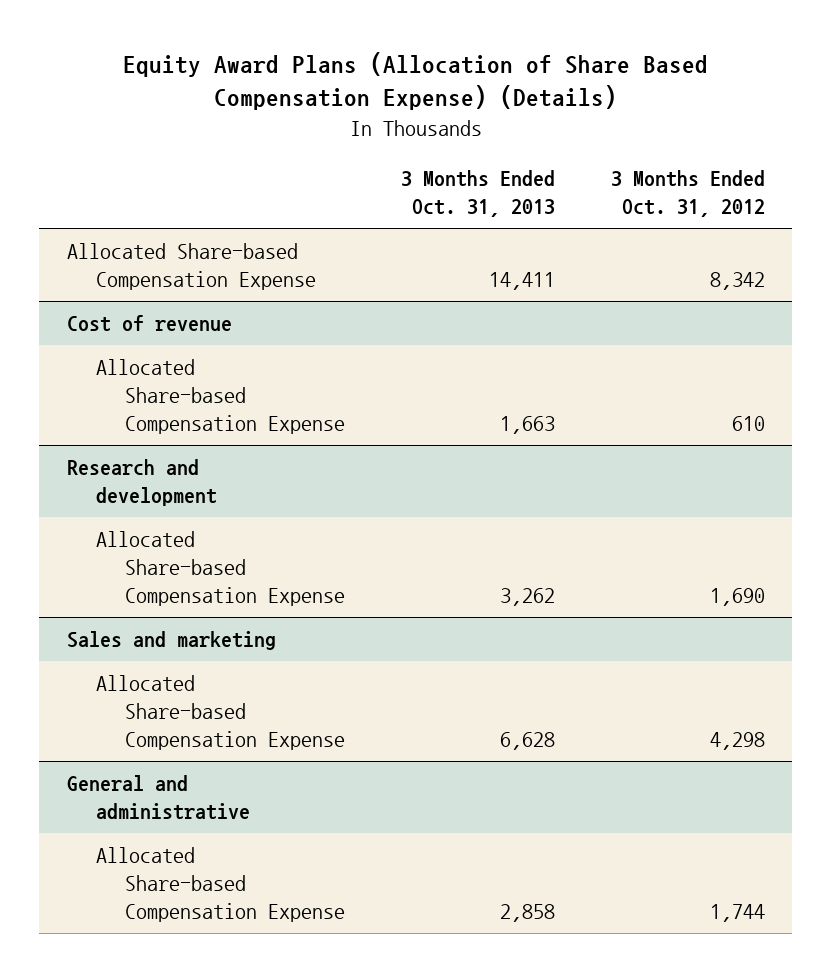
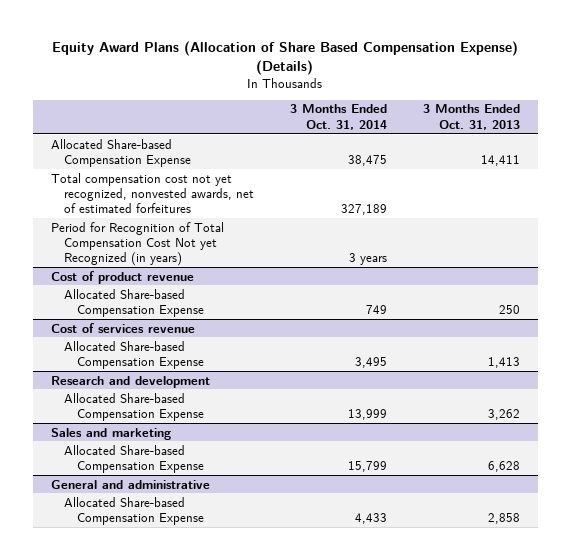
- | 3 Months Ended Oct. 31, 2013 | 3 Months Ended Oct. 31, 2012
+ | 3 Months Ended Oct. 31, 2014 | 3 Months Ended Oct. 31, 2013
- Cost of revenue
- Allocated Share-based Compensation Expense | 1,663 | 610
+ Total compensation cost not yet recognized, nonvested awards, net of estimated forfeitures | 327,189 |
+ Period for Recognition of Total Compensation Cost Not yet Recognized (in years) | 3 years |
+ Cost of product revenue
+ Allocated Share-based Compensation Expense | 749 | 250
+ Cost of services revenue
+ Allocated Share-based Compensation Expense | 3,495 | 1,413

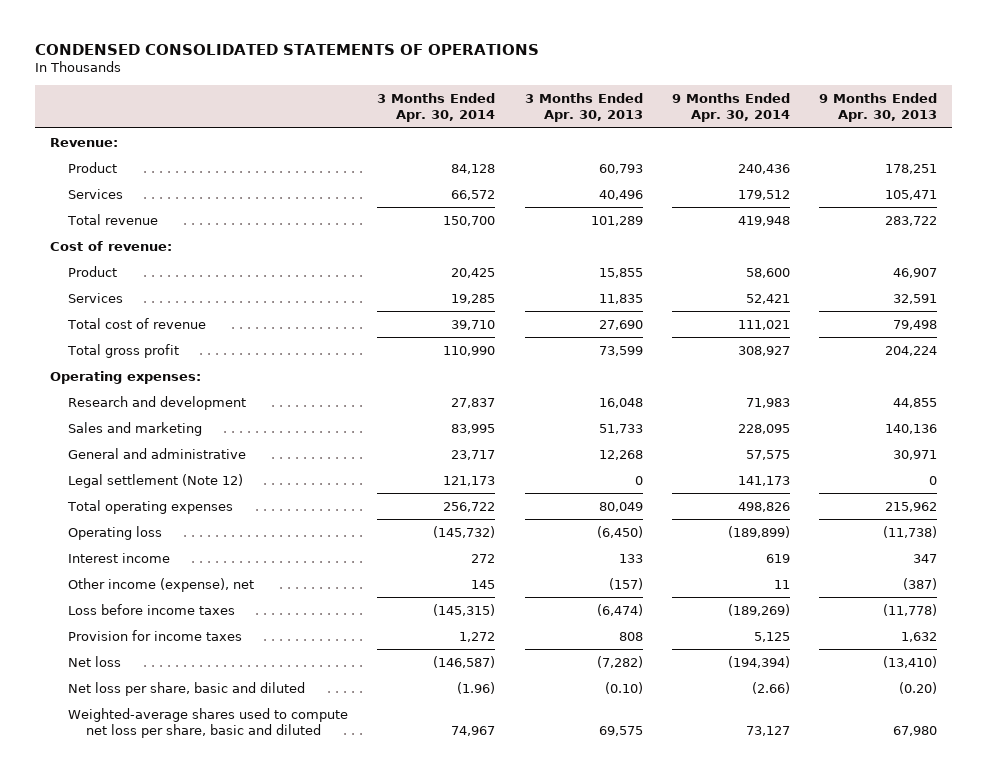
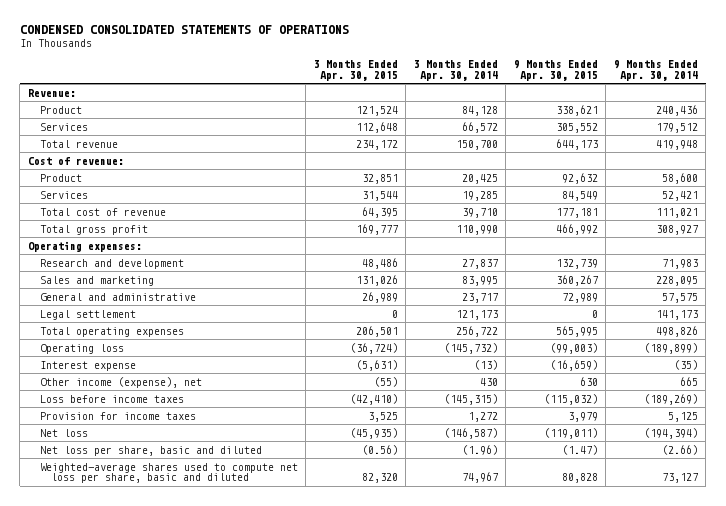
- | 3 Months Ended Apr. 30, 2014 | 3 Months Ended Apr. 30, 2013 | 9 Months Ended Apr. 30, 2014 | 9 Months Ended Apr. 30, 2013
+ | 3 Months Ended Apr. 30, 2015 | 3 Months Ended Apr. 30, 2014 | 9 Months Ended Apr. 30, 2015 | 9 Months Ended Apr. 30, 2014
- Legal settlement (Note 12) | 121,173 | 0 | 141,173 | 0
+ Legal settlement | 0 | 121,173 | 0 | 141,173
- Interest income | 272 | 133 | 619 | 347
- Other income (expense), net | 145 | (157) | 11 | (387)
+ Interest expense | (5,631) | (13) | (16,659) | (35)
+ Other income (expense), net | (55) | 430 | 630 | 665

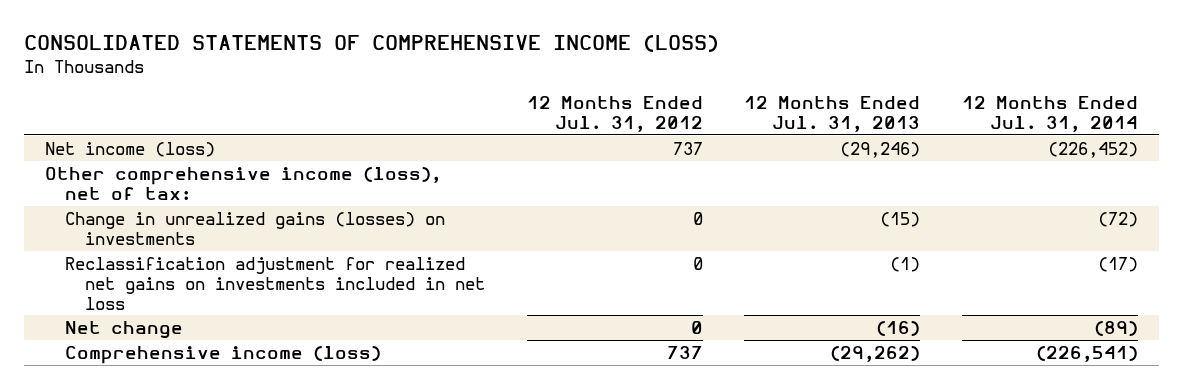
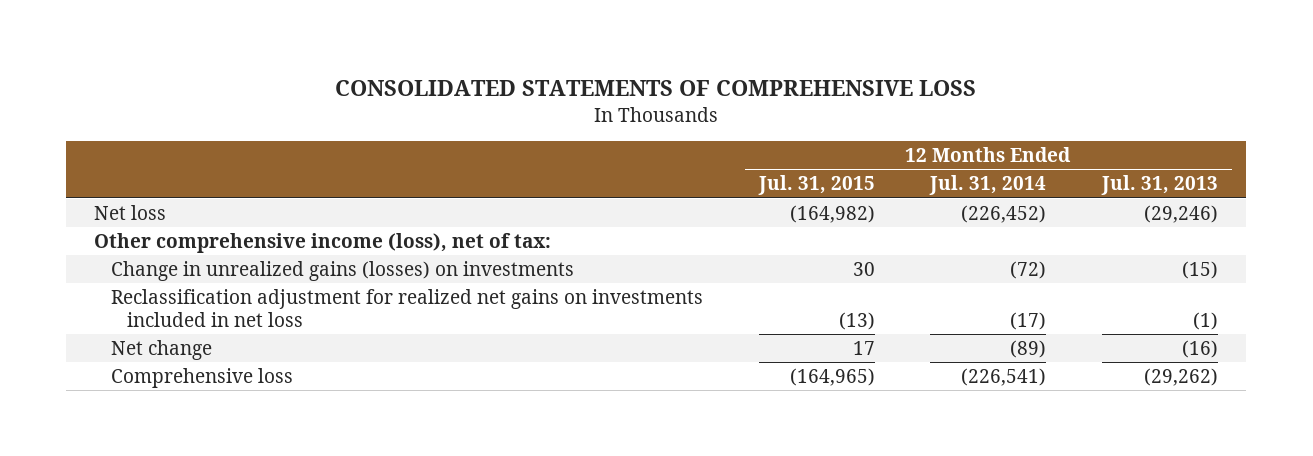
- CONSOLIDATED STATEMENTS OF COMPREHENSIVE INCOME (LOSS)
+ CONSOLIDATED STATEMENTS OF COMPREHENSIVE LOSS
- | 12 Months Ended Jul. 31, 2012 | 12 Months Ended Jul. 31, 2013 | 12 Months Ended Jul. 31, 2014
+ | 12 Months Ended Jul. 31, 2015 | 12 Months Ended Jul. 31, 2014 | 12 Months Ended Jul. 31, 2013
- Net income (loss) | 737 | (29,246) | (226,452)
+ Net loss | (164,982) | (226,452) | (29,246)
- Comprehensive income (loss) | 737 | (29,262) | (226,541)
+ Comprehensive loss | (164,965) | (226,541) | (29,262)

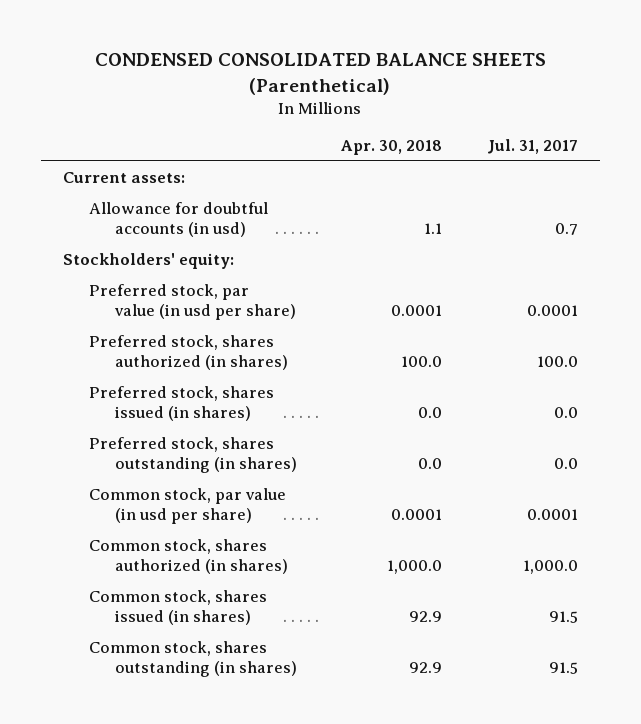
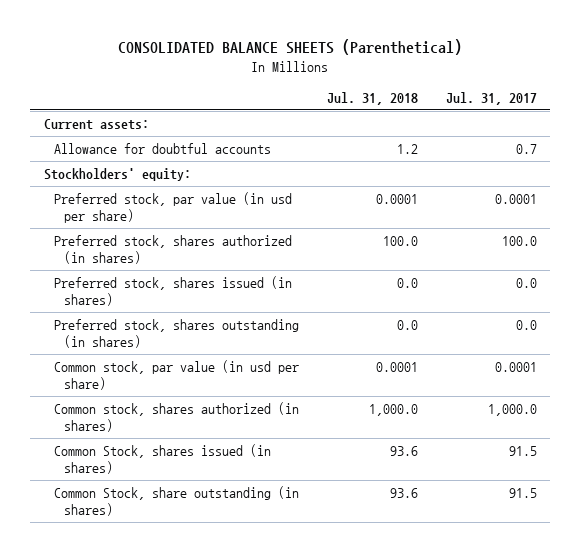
- CONDENSED CONSOLIDATED BALANCE SHEETS (Parenthetical)
+ CONSOLIDATED BALANCE SHEETS (Parenthetical)
- | Apr. 30, 2018 | Jul. 31, 2017
+ | Jul. 31, 2018 | Jul. 31, 2017
- Allowance for doubtful accounts (in usd) | 1.1 | 0.7
+ Allowance for doubtful accounts | 1.2 | 0.7
- Common stock, shares issued (in shares) | 92.9 | 91.5
- Common stock, shares outstanding (in shares) | 92.9 | 91.5
+ Common Stock, shares issued (in shares) | 93.6 | 91.5
+ Common Stock, share outstanding (in shares) | 93.6 | 91.5

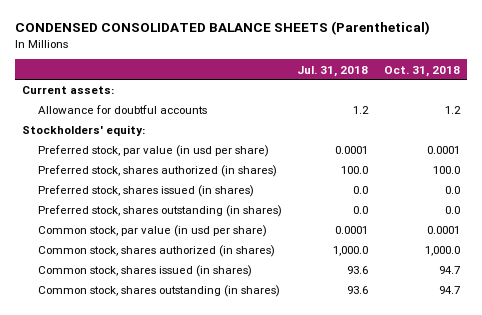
- CONSOLIDATED BALANCE SHEETS (Parenthetical)
+ CONDENSED CONSOLIDATED BALANCE SHEETS (Parenthetical)
- | Jul. 31, 2018 | Jul. 31, 2017
+ | Jul. 31, 2018 | Oct. 31, 2018
- Common Stock, shares issued (in shares) | 93.6 | 91.5
- Common Stock, share outstanding (in shares) | 93.6 | 91.5
+ Common stock, shares issued (in shares) | 93.6 | 94.7
+ Common stock, shares outstanding (in shares) | 93.6 | 94.7

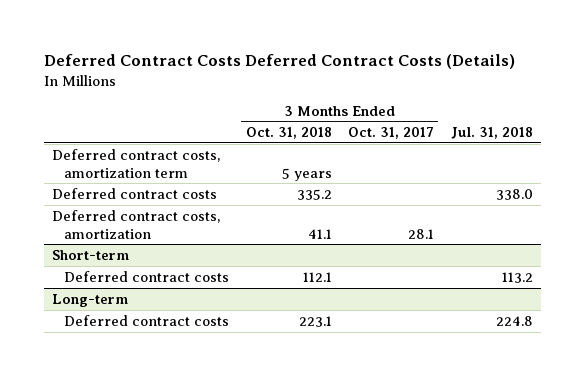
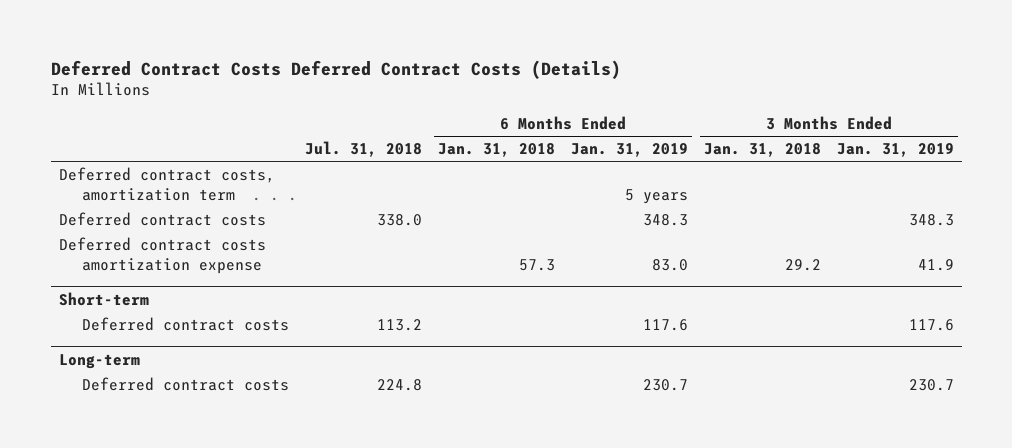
- | 3 Months Ended Oct. 31, 2018 | 3 Months Ended Oct. 31, 2017 | Jul. 31, 2018
+ | Jul. 31, 2018 | 6 Months Ended Jan. 31, 2018 | 6 Months Ended Jan. 31, 2019 | 3 Months Ended Jan. 31, 2018 | 3 Months Ended Jan. 31, 2019
- Deferred contract costs, amortization | 41.1 | 28.1 |
+ Deferred contract costs amortization expense | | 57.3 | 83.0 | 29.2 | 41.9

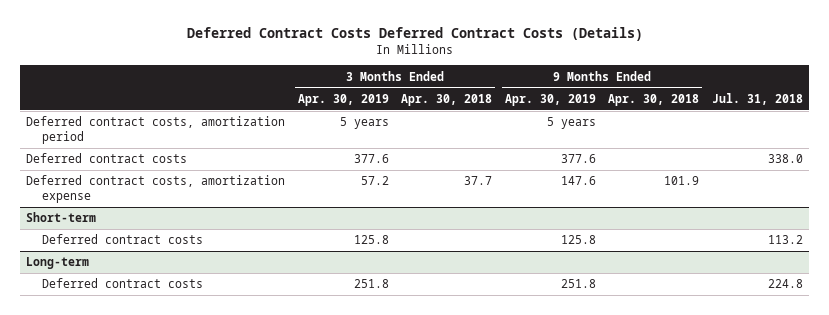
- | Jul. 31, 2018 | 6 Months Ended Jan. 31, 2018 | 6 Months Ended Jan. 31, 2019 | 3 Months Ended Jan. 31, 2018 | 3 Months Ended Jan. 31, 2019
+ | 3 Months Ended Apr. 30, 2019 | 3 Months Ended Apr. 30, 2018 | 9 Months Ended Apr. 30, 2019 | 9 Months Ended Apr. 30, 2018 | Jul. 31, 2018
- Deferred contract costs, amortization term | | | 5 years | |
+ Deferred contract costs, amortization period | 5 years | | 5 years | |
- Deferred contract costs amortization expense | | 57.3 | 83.0 | 29.2 | 41.9
+ Deferred contract costs, amortization expense | 57.2 | 37.7 | 147.6 | 101.9 |

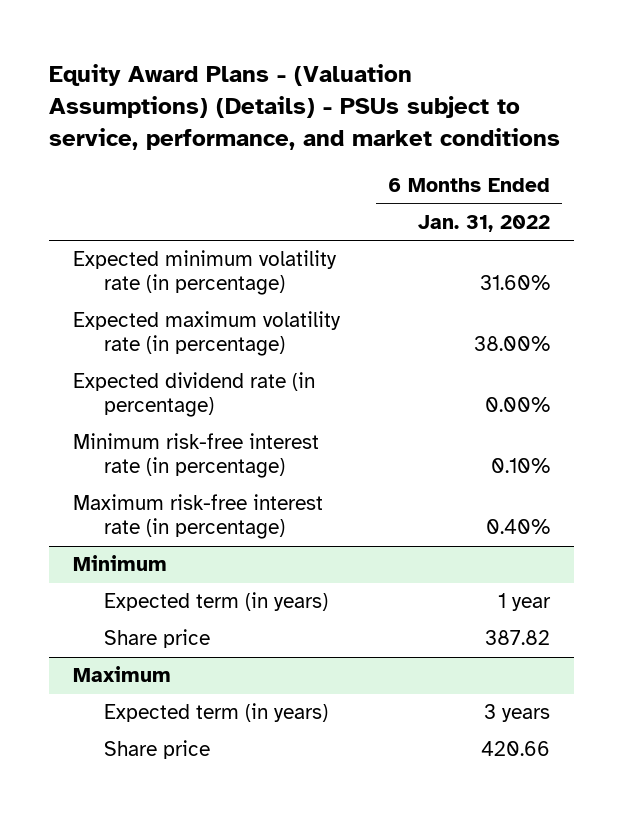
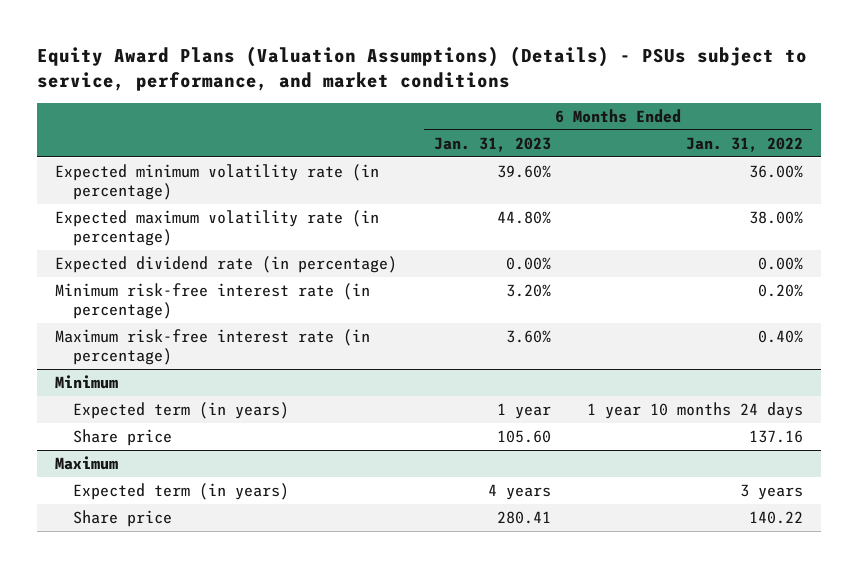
- Equity Award Plans - (Valuation Assumptions) (Details) - PSUs subject to service, performance, and market conditions
+ Equity Award Plans (Valuation Assumptions) (Details) - PSUs subject to service, performance, and market conditions
- | 6 Months Ended Jan. 31, 2022
+ | 6 Months Ended Jan. 31, 2023 | 6 Months Ended Jan. 31, 2022
- Expected minimum volatility rate (in percentage) | 31.60%
+ Expected minimum volatility rate (in percentage) | 39.60% | 36.00%
- Minimum risk-free interest rate (in percentage) | 0.10%
+ Minimum risk-free interest rate (in percentage) | 3.20% | 0.20%
@ Minimum
- Expected term (in years) | 1 year
- Share price | 387.82
+ Expected term (in years) | 1 year | 1 year 10 months 24 days
+ Share price | 105.60 | 137.16
@ Maximum
- Share price | 420.66
+ Share price | 280.41 | 140.22

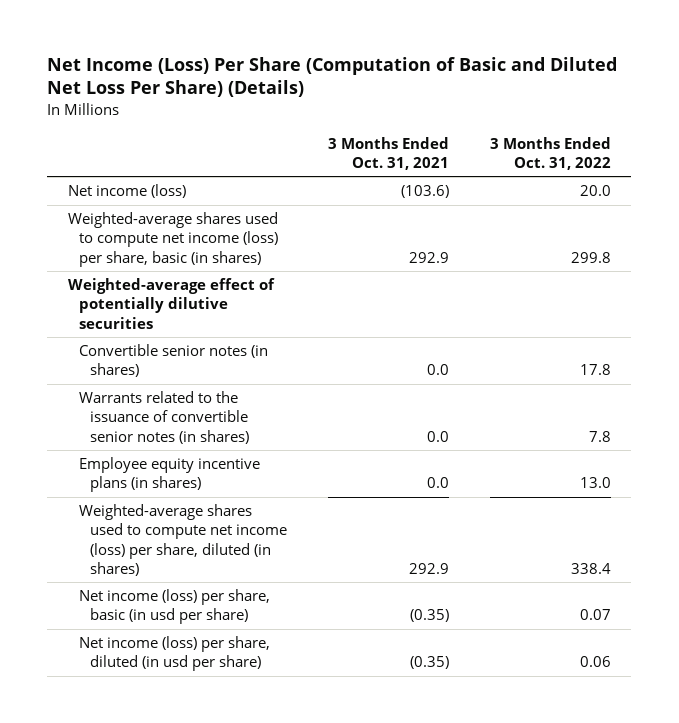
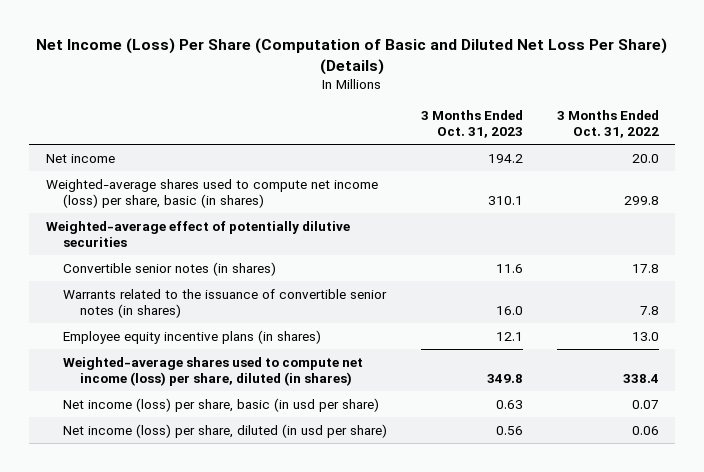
- | 3 Months Ended Oct. 31, 2021 | 3 Months Ended Oct. 31, 2022
+ | 3 Months Ended Oct. 31, 2023 | 3 Months Ended Oct. 31, 2022
- Net income (loss) | (103.6) | 20.0
+ Net income | 194.2 | 20.0

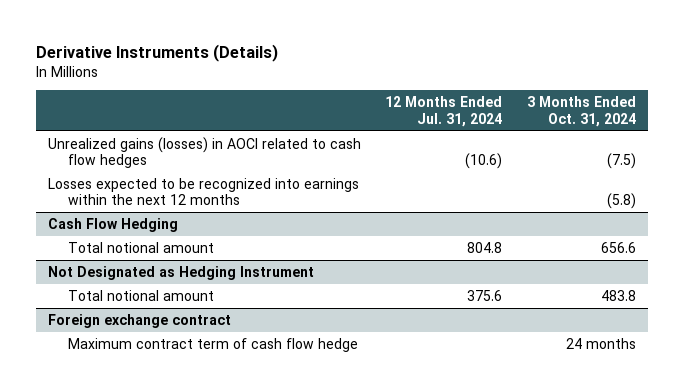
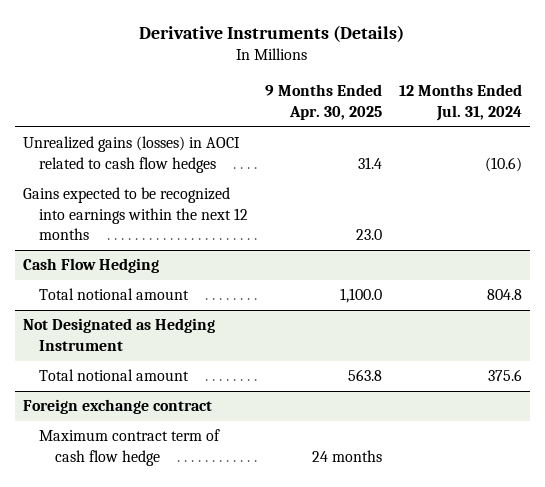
- | 12 Months Ended Jul. 31, 2024 | 3 Months Ended Oct. 31, 2024
+ | 9 Months Ended Apr. 30, 2025 | 12 Months Ended Jul. 31, 2024
- Losses expected to be recognized into earnings within the next 12 months | | (5.8)
+ Gains expected to be recognized into earnings within the next 12 months | 23.0 |

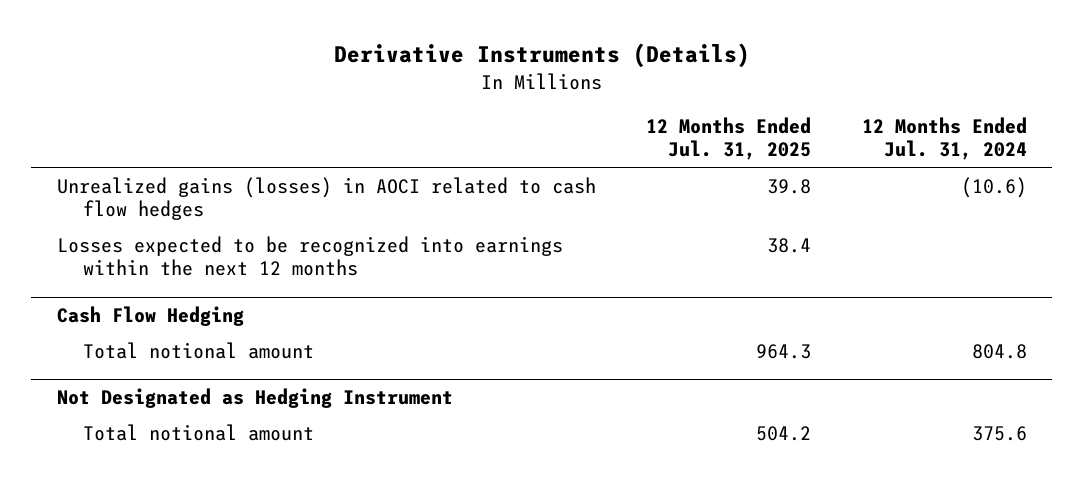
- | 9 Months Ended Apr. 30, 2025 | 12 Months Ended Jul. 31, 2024
+ | 12 Months Ended Jul. 31, 2025 | 12 Months Ended Jul. 31, 2024
- Gains expected to be recognized into earnings within the next 12 months | 23.0 |
+ Losses expected to be recognized into earnings within the next 12 months | 38.4 |
- Foreign exchange contract
- Maximum contract term of cash flow hedge | 24 months |

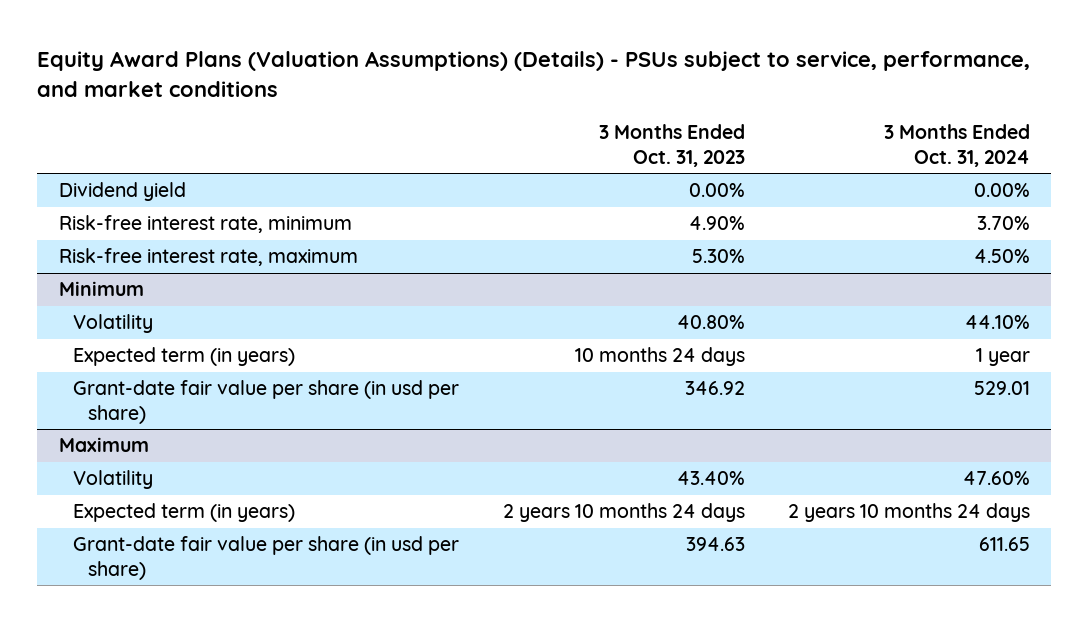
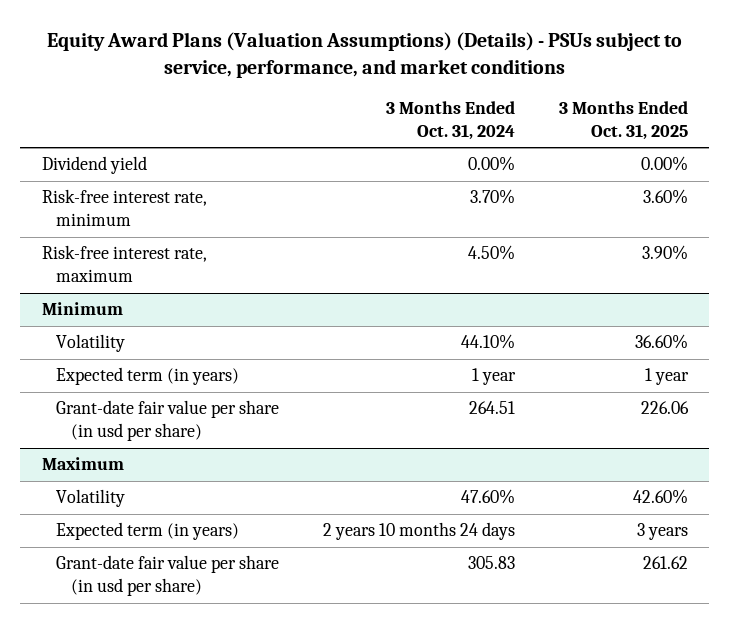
- | 3 Months Ended Oct. 31, 2023 | 3 Months Ended Oct. 31, 2024
+ | 3 Months Ended Oct. 31, 2024 | 3 Months Ended Oct. 31, 2025
@ Minimum
- Grant-date fair value per share (in usd per share) | 346.92 | 529.01
+ Grant-date fair value per share (in usd per share) | 264.51 | 226.06
@ Maximum
- Grant-date fair value per share (in usd per share) | 394.63 | 611.65
+ Grant-date fair value per share (in usd per share) | 305.83 | 261.62

